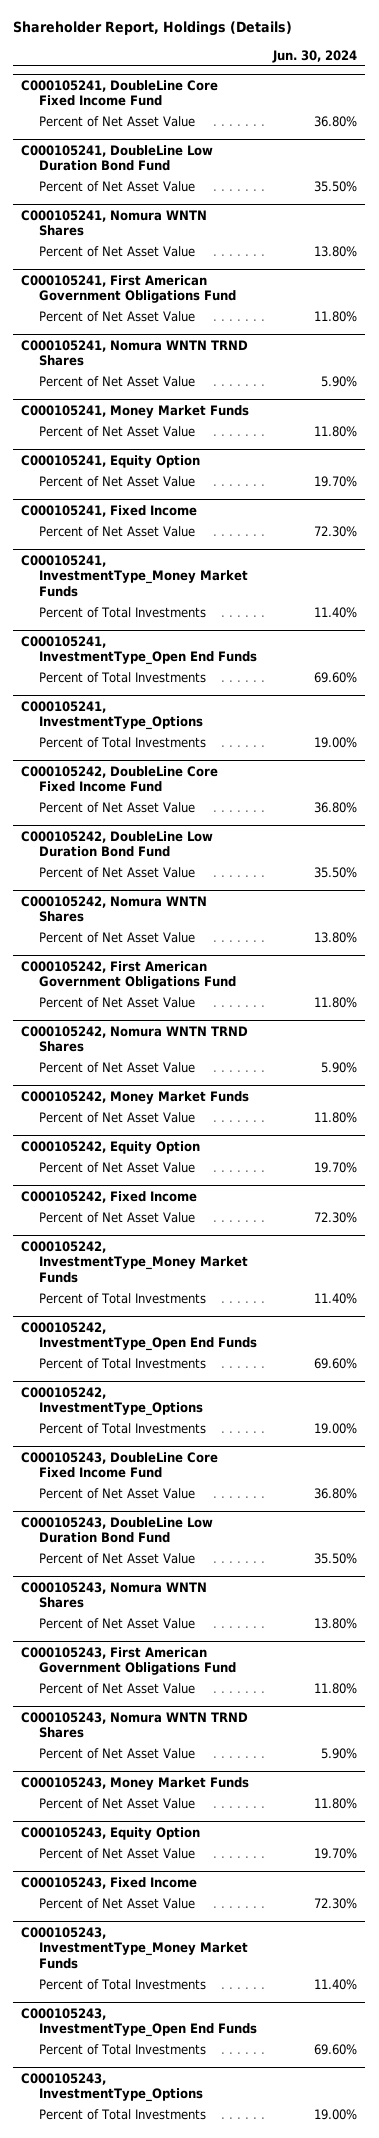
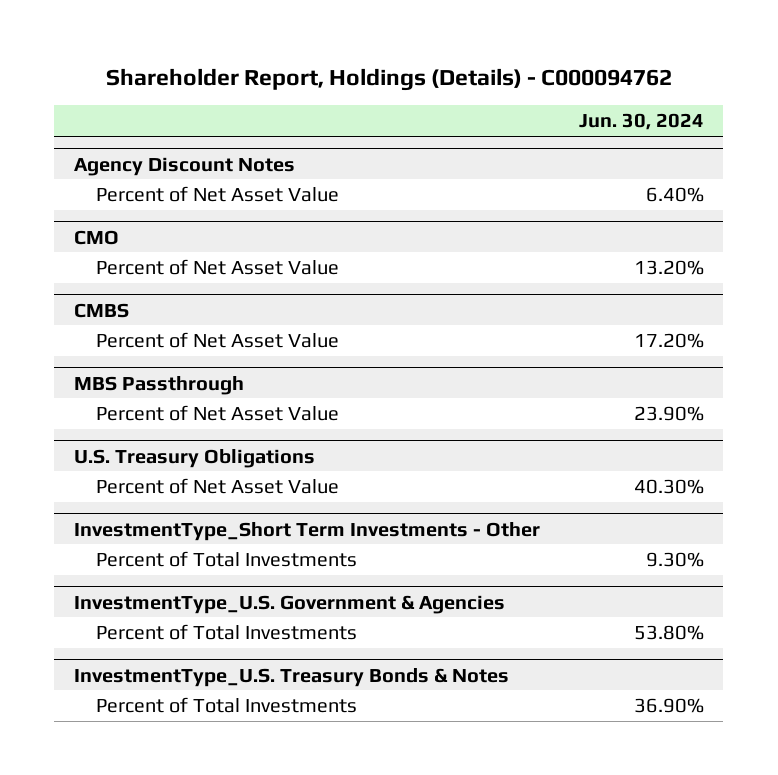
- Shareholder Report, Holdings (Details)
+ Shareholder Report, Holdings (Details) - C000094762
- C000105241, DoubleLine Core Fixed Income Fund
- Percent of Net Asset Value | 36.80%
- C000105241, DoubleLine Low Duration Bond Fund
- Percent of Net Asset Value | 35.50%
- C000105241, Nomura WNTN Shares
- Percent of Net Asset Value | 13.80%
- C000105241, First American Government Obligations Fund
- Percent of Net Asset Value | 11.80%
- C000105241, Nomura WNTN TRND Shares
- Percent of Net Asset Value | 5.90%
- C000105241, Money Market Funds
- Percent of Net Asset Value | 11.80%
- C000105241, Equity Option
- Percent of Net Asset Value | 19.70%
- C000105241, Fixed Income
- Percent of Net Asset Value | 72.30%
- C000105241, InvestmentType_Money Market Funds
- Percent of Total Investments | 11.40%
- C000105241, InvestmentType_Open End Funds
- Percent of Total Investments | 69.60%
- C000105241, InvestmentType_Options
- Percent of Total Investments | 19.00%
- C000105242, DoubleLine Core Fixed Income Fund
- Percent of Net Asset Value | 36.80%
- C000105242, DoubleLine Low Duration Bond Fund
- Percent of Net Asset Value | 35.50%
- C000105242, Nomura WNTN Shares
- Percent of Net Asset Value | 13.80%
- C000105242, First American Government Obligations Fund
- Percent of Net Asset Value | 11.80%
- C000105242, Nomura WNTN TRND Shares
- Percent of Net Asset Value | 5.90%
- C000105242, Money Market Funds
- Percent of Net Asset Value | 11.80%
- C000105242, Equity Option
- Percent of Net Asset Value | 19.70%
- C000105242, Fixed Income
- Percent of Net Asset Value | 72.30%
- C000105242, InvestmentType_Money Market Funds
- Percent of Total Investments | 11.40%
- C000105242, InvestmentType_Open End Funds
- Percent of Total Investments | 69.60%
- C000105242, InvestmentType_Options
- Percent of Total Investments | 19.00%
- C000105243, DoubleLine Core Fixed Income Fund
- Percent of Net Asset Value | 36.80%
- C000105243, DoubleLine Low Duration Bond Fund
- Percent of Net Asset Value | 35.50%
- C000105243, Nomura WNTN Shares
- Percent of Net Asset Value | 13.80%
- C000105243, First American Government Obligations Fund
- Percent of Net Asset Value | 11.80%
- C000105243, Nomura WNTN TRND Shares
- Percent of Net Asset Value | 5.90%
- C000105243, Money Market Funds
- Percent of Net Asset Value | 11.80%
- C000105243, Equity Option
- Percent of Net Asset Value | 19.70%
- C000105243, Fixed Income
- Percent of Net Asset Value | 72.30%
- C000105243, InvestmentType_Money Market Funds
- Percent of Total Investments | 11.40%
- C000105243, InvestmentType_Open End Funds
- Percent of Total Investments | 69.60%
- C000105243, InvestmentType_Options
- Percent of Total Investments | 19.00%
+ Agency Discount Notes
+ Percent of Net Asset Value | 6.40%
+ CMO
+ Percent of Net Asset Value | 13.20%
+ CMBS
+ Percent of Net Asset Value | 17.20%
+ MBS Passthrough
+ Percent of Net Asset Value | 23.90%
+ U.S. Treasury Obligations
+ Percent of Net Asset Value | 40.30%
+ InvestmentType_Short Term Investments - Other
+ Percent of Total Investments | 9.30%
+ InvestmentType_U.S. Government & Agencies
+ Percent of Total Investments | 53.80%
+ InvestmentType_U.S. Treasury Bonds & Notes
+ Percent of Total Investments | 36.90%

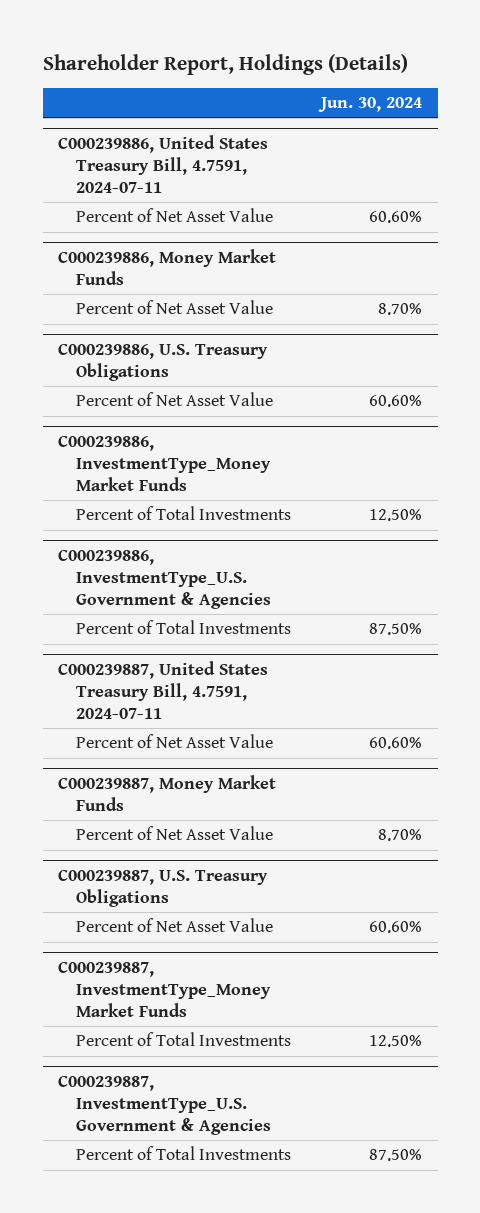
- Shareholder Report, Holdings (Details) - C000094762
+ Shareholder Report, Holdings (Details)
- Agency Discount Notes
- Percent of Net Asset Value | 6.40%
- CMO
- Percent of Net Asset Value | 13.20%
- CMBS
- Percent of Net Asset Value | 17.20%
- MBS Passthrough
- Percent of Net Asset Value | 23.90%
- U.S. Treasury Obligations
- Percent of Net Asset Value | 40.30%
- InvestmentType_Short Term Investments - Other
- Percent of Total Investments | 9.30%
- InvestmentType_U.S. Government & Agencies
- Percent of Total Investments | 53.80%
- InvestmentType_U.S. Treasury Bonds & Notes
- Percent of Total Investments | 36.90%
+ C000239886, United States Treasury Bill, 4.7591, 2024-07-11
+ Percent of Net Asset Value | 60.60%
+ C000239886, Money Market Funds
+ Percent of Net Asset Value | 8.70%
+ C000239886, U.S. Treasury Obligations
+ Percent of Net Asset Value | 60.60%
+ C000239886, InvestmentType_Money Market Funds
+ Percent of Total Investments | 12.50%
+ C000239886, InvestmentType_U.S. Government & Agencies
+ Percent of Total Investments | 87.50%
+ C000239887, United States Treasury Bill, 4.7591, 2024-07-11
+ Percent of Net Asset Value | 60.60%
+ C000239887, Money Market Funds
+ Percent of Net Asset Value | 8.70%
+ C000239887, U.S. Treasury Obligations
+ Percent of Net Asset Value | 60.60%
+ C000239887, InvestmentType_Money Market Funds
+ Percent of Total Investments | 12.50%
+ C000239887, InvestmentType_U.S. Government & Agencies
+ Percent of Total Investments | 87.50%

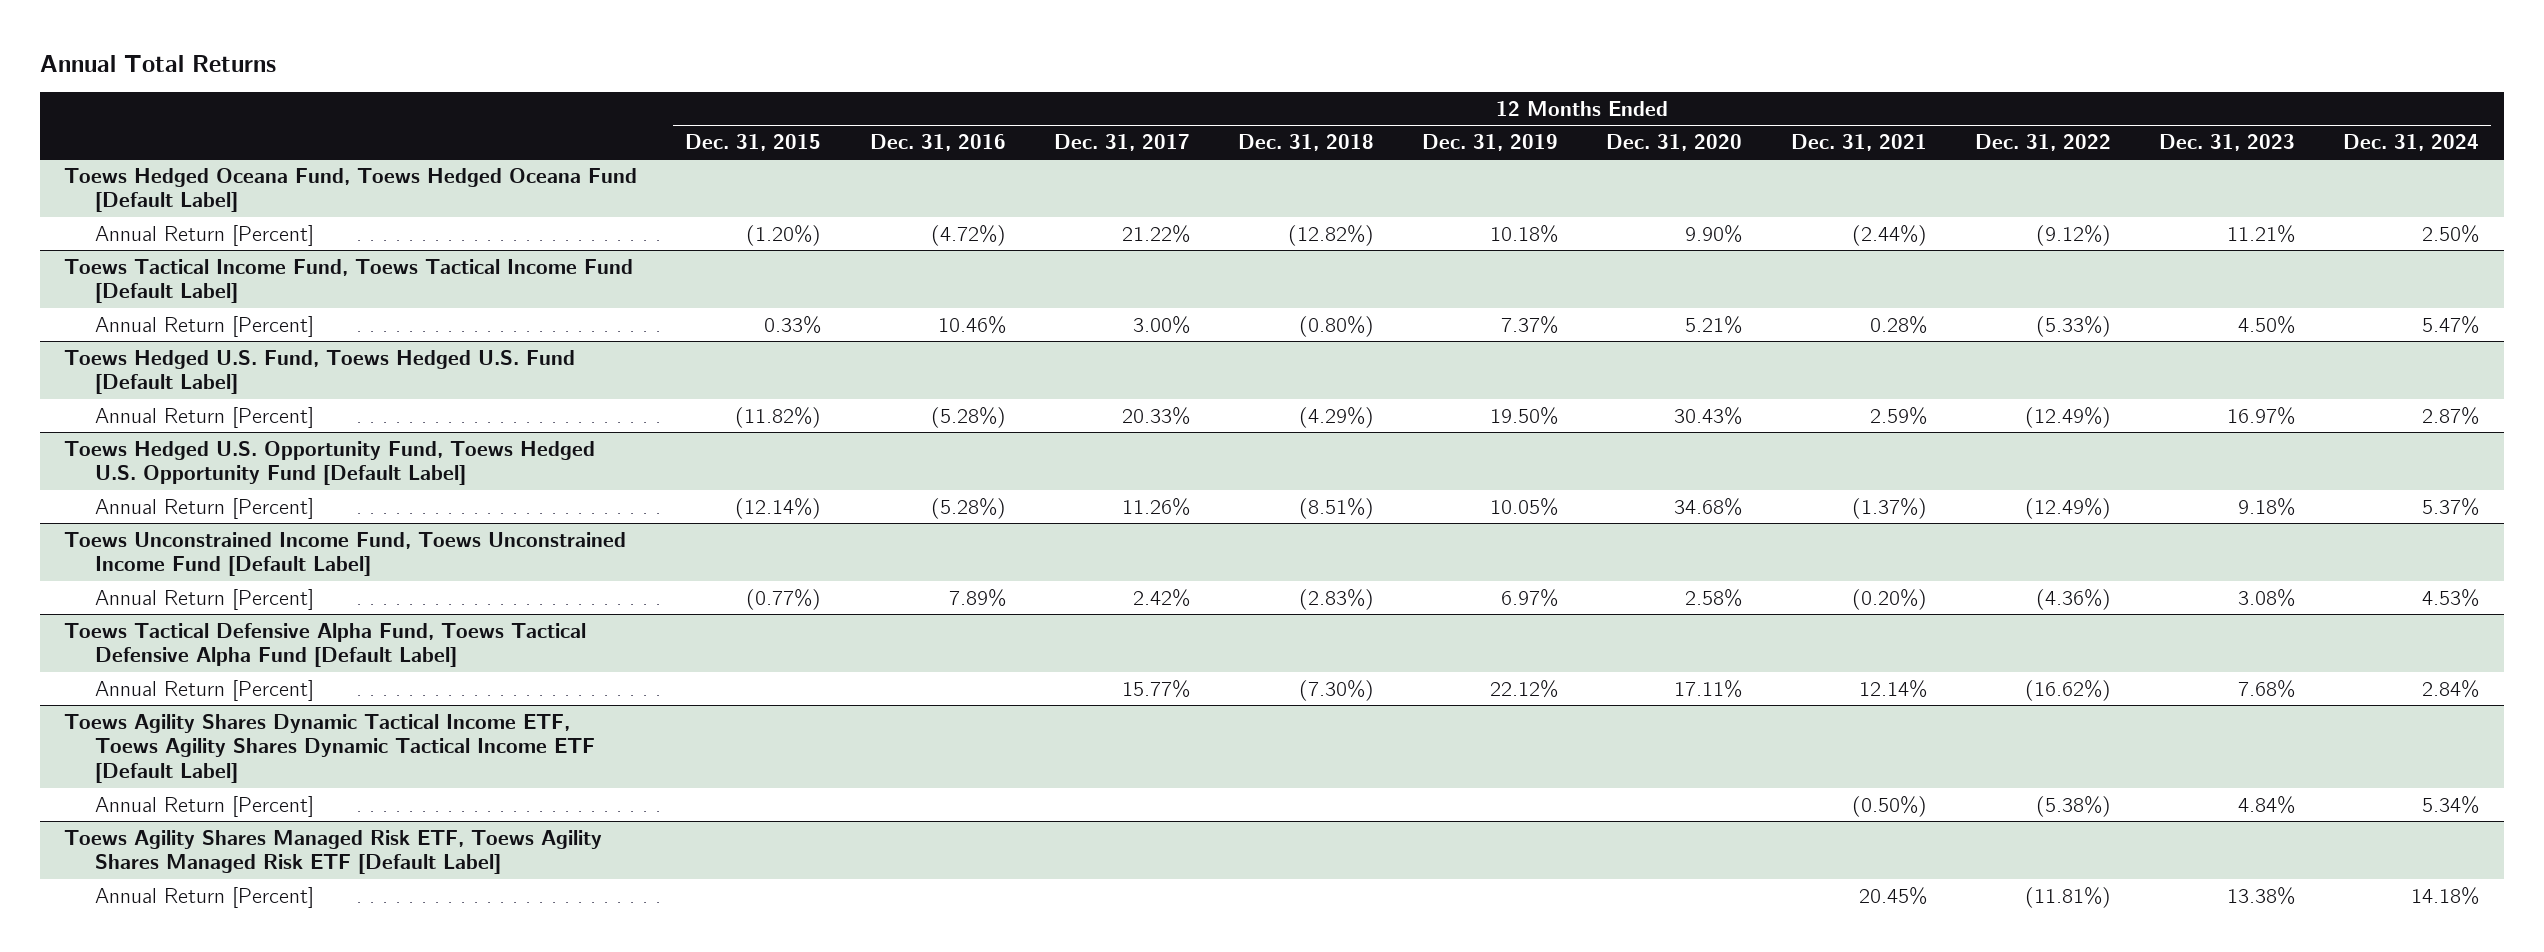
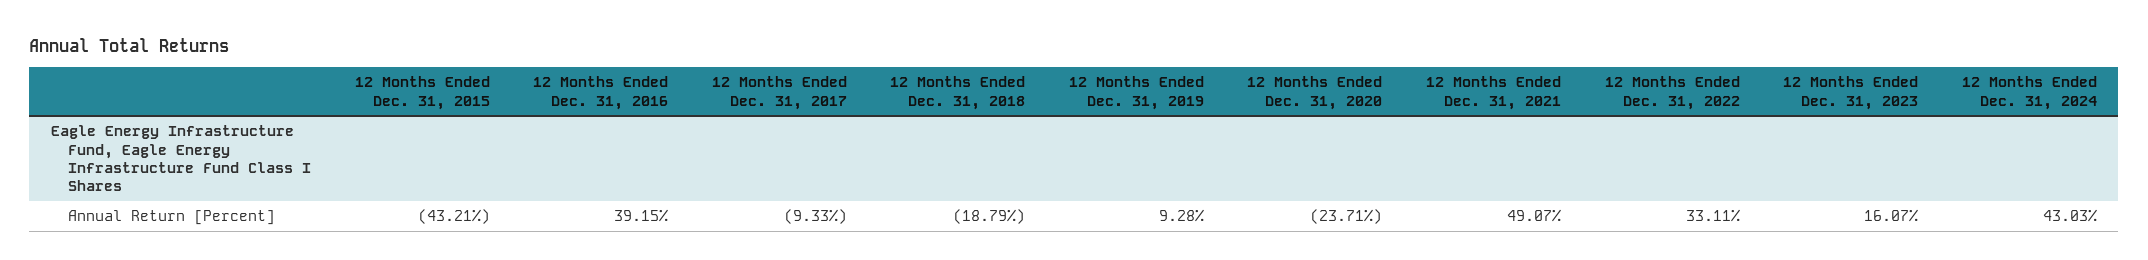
- Toews Hedged Oceana Fund, Toews Hedged Oceana Fund [Default Label]
- Annual Return [Percent] | (1.20%) | (4.72%) | 21.22% | (12.82%) | 10.18% | 9.90% | (2.44%) | (9.12%) | 11.21% | 2.50%
- Toews Tactical Income Fund, Toews Tactical Income Fund [Default Label]
- Annual Return [Percent] | 0.33% | 10.46% | 3.00% | (0.80%) | 7.37% | 5.21% | 0.28% | (5.33%) | 4.50% | 5.47%
- Toews Hedged U.S. Fund, Toews Hedged U.S. Fund [Default Label]
- Annual Return [Percent] | (11.82%) | (5.28%) | 20.33% | (4.29%) | 19.50% | 30.43% | 2.59% | (12.49%) | 16.97% | 2.87%
- Toews Hedged U.S. Opportunity Fund, Toews Hedged U.S. Opportunity Fund [Default Label]
- Annual Return [Percent] | (12.14%) | (5.28%) | 11.26% | (8.51%) | 10.05% | 34.68% | (1.37%) | (12.49%) | 9.18% | 5.37%
- Toews Unconstrained Income Fund, Toews Unconstrained Income Fund [Default Label]
- Annual Return [Percent] | (0.77%) | 7.89% | 2.42% | (2.83%) | 6.97% | 2.58% | (0.20%) | (4.36%) | 3.08% | 4.53%
- Toews Tactical Defensive Alpha Fund, Toews Tactical Defensive Alpha Fund [Default Label]
- Annual Return [Percent] | | | 15.77% | (7.30%) | 22.12% | 17.11% | 12.14% | (16.62%) | 7.68% | 2.84%
- Toews Agility Shares Dynamic Tactical Income ETF, Toews Agility Shares Dynamic Tactical Income ETF [Default Label]
- Annual Return [Percent] | | | | | | | (0.50%) | (5.38%) | 4.84% | 5.34%
- Toews Agility Shares Managed Risk ETF, Toews Agility Shares Managed Risk ETF [Default Label]
- Annual Return [Percent] | | | | | | | 20.45% | (11.81%) | 13.38% | 14.18%
+ Eagle Energy Infrastructure Fund, Eagle Energy Infrastructure Fund Class I Shares
+ Annual Return [Percent] | (43.21%) | 39.15% | (9.33%) | (18.79%) | 9.28% | (23.71%) | 49.07% | 33.11% | 16.07% | 43.03%

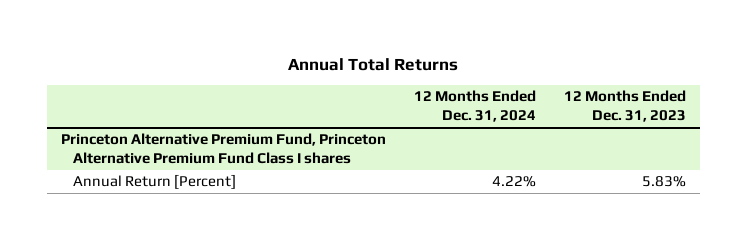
- | 12 Months Ended Dec. 31, 2015 | 12 Months Ended Dec. 31, 2016 | 12 Months Ended Dec. 31, 2017 | 12 Months Ended Dec. 31, 2018 | 12 Months Ended Dec. 31, 2019 | 12 Months Ended Dec. 31, 2020 | 12 Months Ended Dec. 31, 2021 | 12 Months Ended Dec. 31, 2022 | 12 Months Ended Dec. 31, 2023 | 12 Months Ended Dec. 31, 2024
+ | 12 Months Ended Dec. 31, 2024 | 12 Months Ended Dec. 31, 2023
- Eagle Energy Infrastructure Fund, Eagle Energy Infrastructure Fund Class I Shares
- Annual Return [Percent] | (43.21%) | 39.15% | (9.33%) | (18.79%) | 9.28% | (23.71%) | 49.07% | 33.11% | 16.07% | 43.03%
+ Princeton Alternative Premium Fund, Princeton Alternative Premium Fund Class I shares
+ Annual Return [Percent] | 4.22% | 5.83%

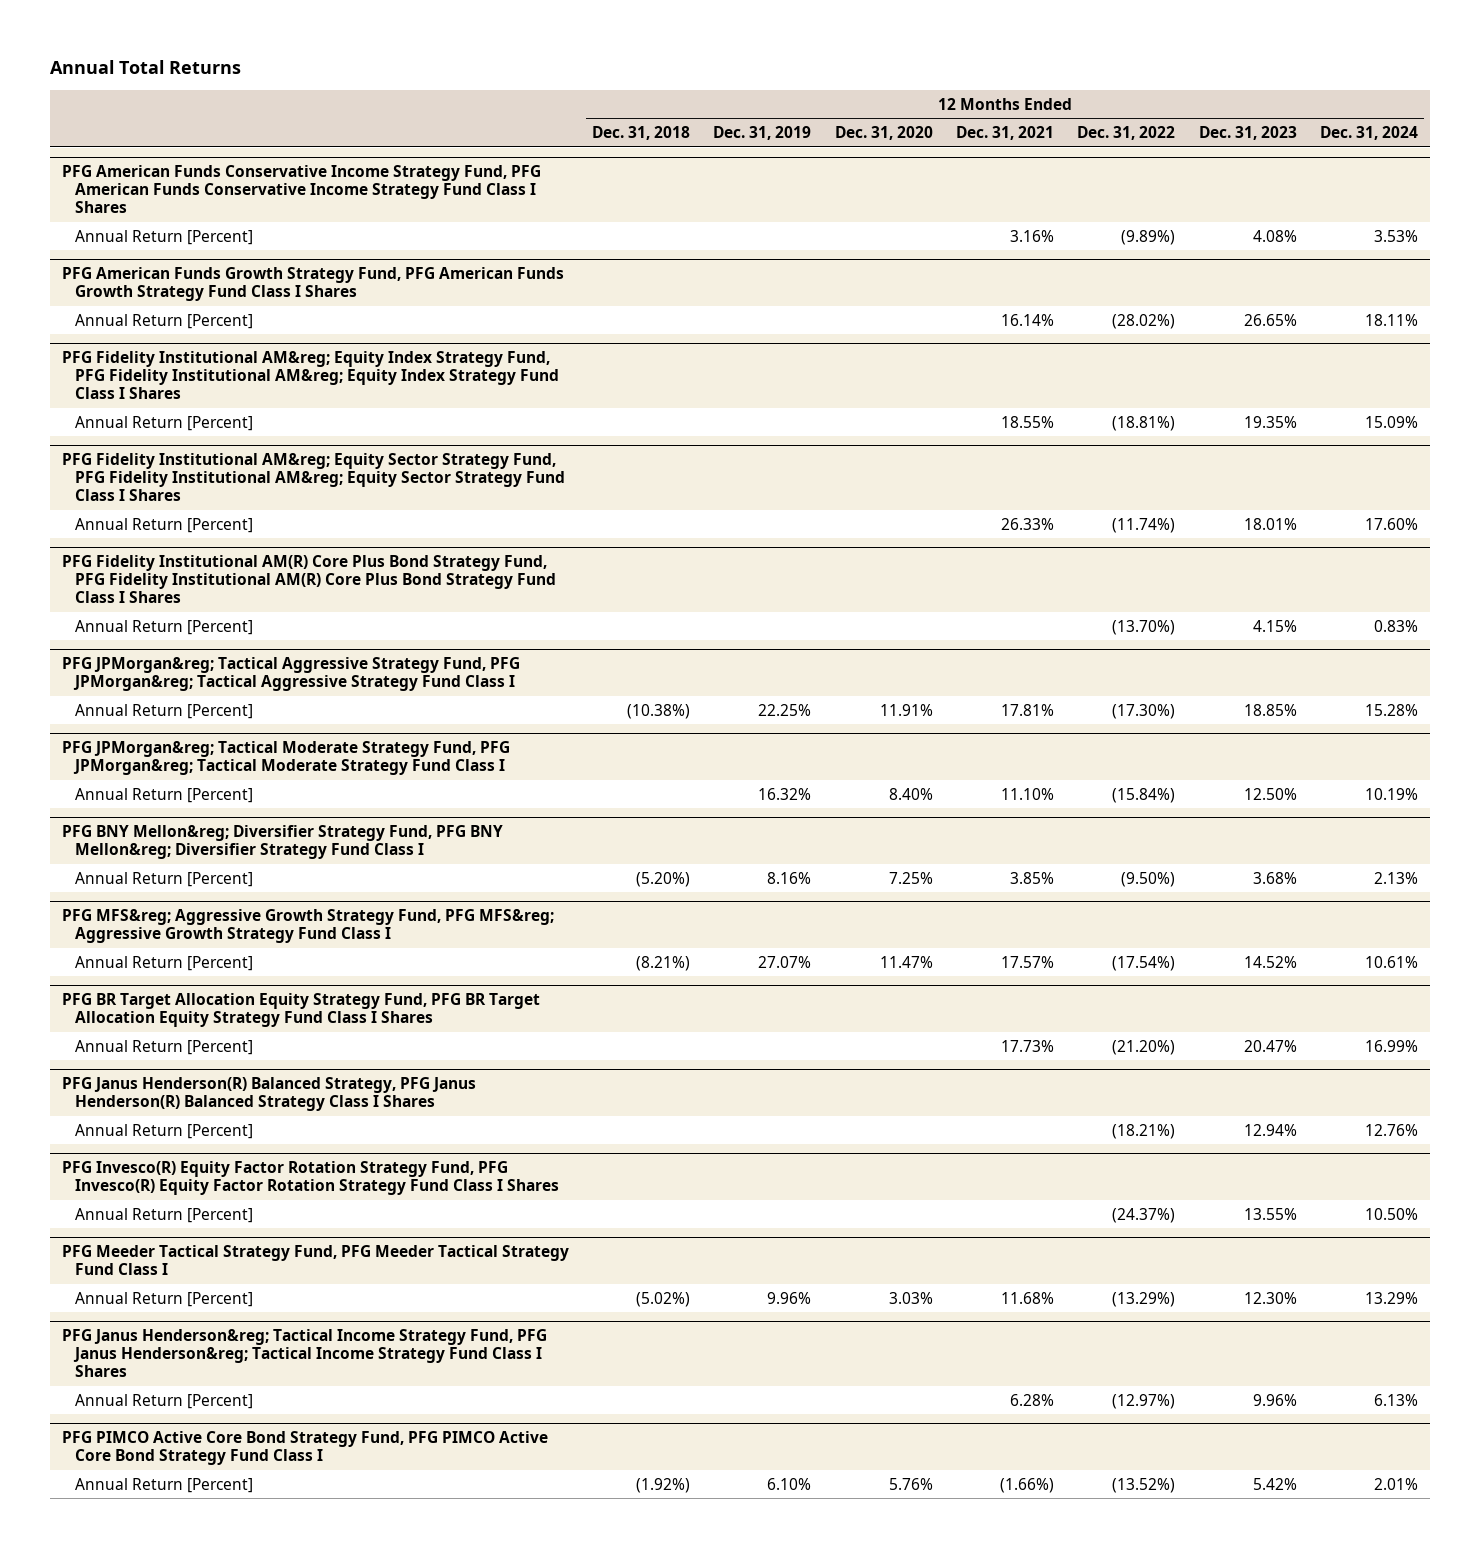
- | 12 Months Ended Dec. 31, 2024 | 12 Months Ended Dec. 31, 2023
+ | 12 Months Ended Dec. 31, 2018 | 12 Months Ended Dec. 31, 2019 | 12 Months Ended Dec. 31, 2020 | 12 Months Ended Dec. 31, 2021 | 12 Months Ended Dec. 31, 2022 | 12 Months Ended Dec. 31, 2023 | 12 Months Ended Dec. 31, 2024
- Princeton Alternative Premium Fund, Princeton Alternative Premium Fund Class I shares
- Annual Return [Percent] | 4.22% | 5.83%
+ PFG American Funds Conservative Income Strategy Fund, PFG American Funds Conservative Income Strategy Fund Class I Shares
+ Annual Return [Percent] | | | | 3.16% | (9.89%) | 4.08% | 3.53%
+ PFG American Funds Growth Strategy Fund, PFG American Funds Growth Strategy Fund Class I Shares
+ Annual Return [Percent] | | | | 16.14% | (28.02%) | 26.65% | 18.11%
+ PFG Fidelity Institutional AM&reg; Equity Index Strategy Fund, PFG Fidelity Institutional AM&reg; Equity Index Strategy Fund Class I Shares
+ Annual Return [Percent] | | | | 18.55% | (18.81%) | 19.35% | 15.09%
+ PFG Fidelity Institutional AM&reg; Equity Sector Strategy Fund, PFG Fidelity Institutional AM&reg; Equity Sector Strategy Fund Class I Shares
+ Annual Return [Percent] | | | | 26.33% | (11.74%) | 18.01% | 17.60%
+ PFG Fidelity Institutional AM(R) Core Plus Bond Strategy Fund, PFG Fidelity Institutional AM(R) Core Plus Bond Strategy Fund Class I Shares
+ Annual Return [Percent] | | | | | (13.70%) | 4.15% | 0.83%
+ PFG JPMorgan&reg; Tactical Aggressive Strategy Fund, PFG JPMorgan&reg; Tactical Aggressive Strategy Fund Class I
+ Annual Return [Percent] | (10.38%) | 22.25% | 11.91% | 17.81% | (17.30%) | 18.85% | 15.28%
+ PFG JPMorgan&reg; Tactical Moderate Strategy Fund, PFG JPMorgan&reg; Tactical Moderate Strategy Fund Class I
+ Annual Return [Percent] | | 16.32% | 8.40% | 11.10% | (15.84%) | 12.50% | 10.19%
+ PFG BNY Mellon&reg; Diversifier Strategy Fund, PFG BNY Mellon&reg; Diversifier Strategy Fund Class I
+ Annual Return [Percent] | (5.20%) | 8.16% | 7.25% | 3.85% | (9.50%) | 3.68% | 2.13%
+ PFG MFS&reg; Aggressive Growth Strategy Fund, PFG MFS&reg; Aggressive Growth Strategy Fund Class I
+ Annual Return [Percent] | (8.21%) | 27.07% | 11.47% | 17.57% | (17.54%) | 14.52% | 10.61%
+ PFG BR Target Allocation Equity Strategy Fund, PFG BR Target Allocation Equity Strategy Fund Class I Shares
+ Annual Return [Percent] | | | | 17.73% | (21.20%) | 20.47% | 16.99%
+ PFG Janus Henderson(R) Balanced Strategy, PFG Janus Henderson(R) Balanced Strategy Class I Shares
+ Annual Return [Percent] | | | | | (18.21%) | 12.94% | 12.76%
+ PFG Invesco(R) Equity Factor Rotation Strategy Fund, PFG Invesco(R) Equity Factor Rotation Strategy Fund Class I Shares
+ Annual Return [Percent] | | | | | (24.37%) | 13.55% | 10.50%
+ PFG Meeder Tactical Strategy Fund, PFG Meeder Tactical Strategy Fund Class I
+ Annual Return [Percent] | (5.02%) | 9.96% | 3.03% | 11.68% | (13.29%) | 12.30% | 13.29%
+ PFG Janus Henderson&reg; Tactical Income Strategy Fund, PFG Janus Henderson&reg; Tactical Income Strategy Fund Class I Shares
+ Annual Return [Percent] | | | | 6.28% | (12.97%) | 9.96% | 6.13%
+ PFG PIMCO Active Core Bond Strategy Fund, PFG PIMCO Active Core Bond Strategy Fund Class I
+ Annual Return [Percent] | (1.92%) | 6.10% | 5.76% | (1.66%) | (13.52%) | 5.42% | 2.01%

